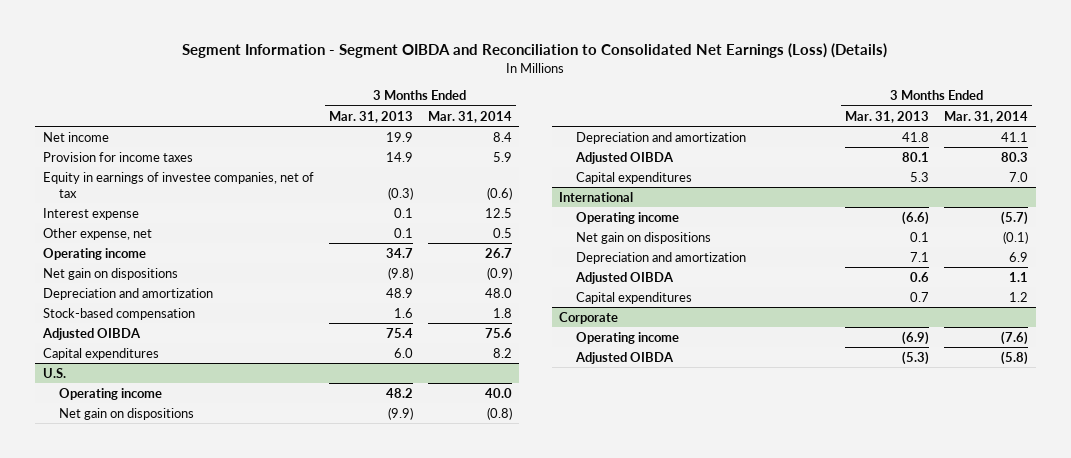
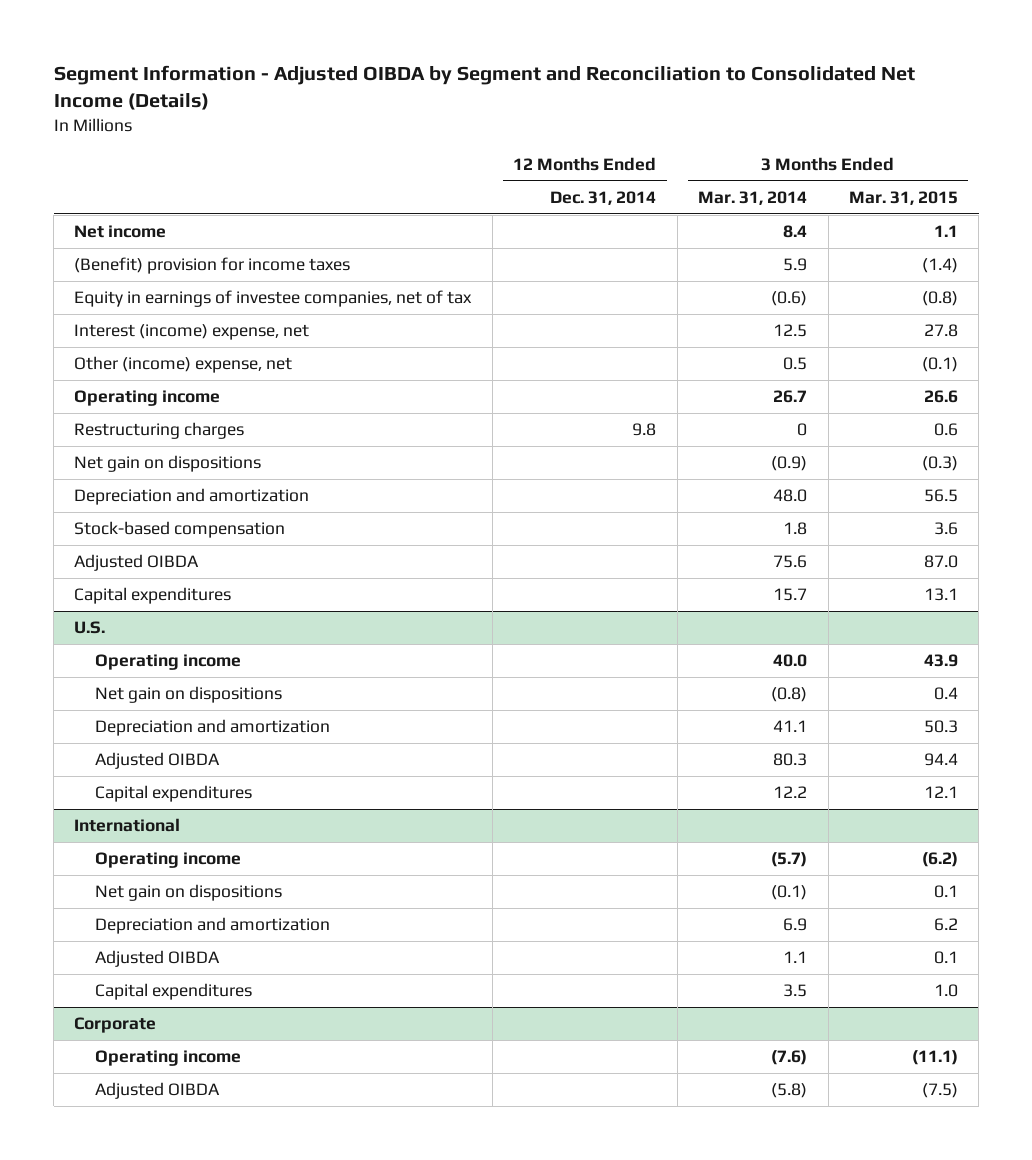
- Segment Information - Segment OIBDA and Reconciliation to Consolidated Net Earnings (Loss) (Details)
+ Segment Information - Adjusted OIBDA by Segment and Reconciliation to Consolidated Net Income (Details)
- | 3 Months Ended Mar. 31, 2013 | 3 Months Ended Mar. 31, 2014
+ | 12 Months Ended Dec. 31, 2014 | 3 Months Ended Mar. 31, 2014 | 3 Months Ended Mar. 31, 2015
- Provision for income taxes | 14.9 | 5.9
+ (Benefit) provision for income taxes | | 5.9 | (1.4)
- Interest expense | 0.1 | 12.5
- Other expense, net | 0.1 | 0.5
+ Interest (income) expense, net | | 12.5 | 27.8
+ Other (income) expense, net | | 0.5 | (0.1)
+ Restructuring charges | 9.8 | 0 | 0.6
- Capital expenditures | 6.0 | 8.2
+ Capital expenditures | | 15.7 | 13.1
@ U.S.
- Capital expenditures | 5.3 | 7.0
+ Capital expenditures | | 12.2 | 12.1
@ International
- Capital expenditures | 0.7 | 1.2
+ Capital expenditures | | 3.5 | 1.0

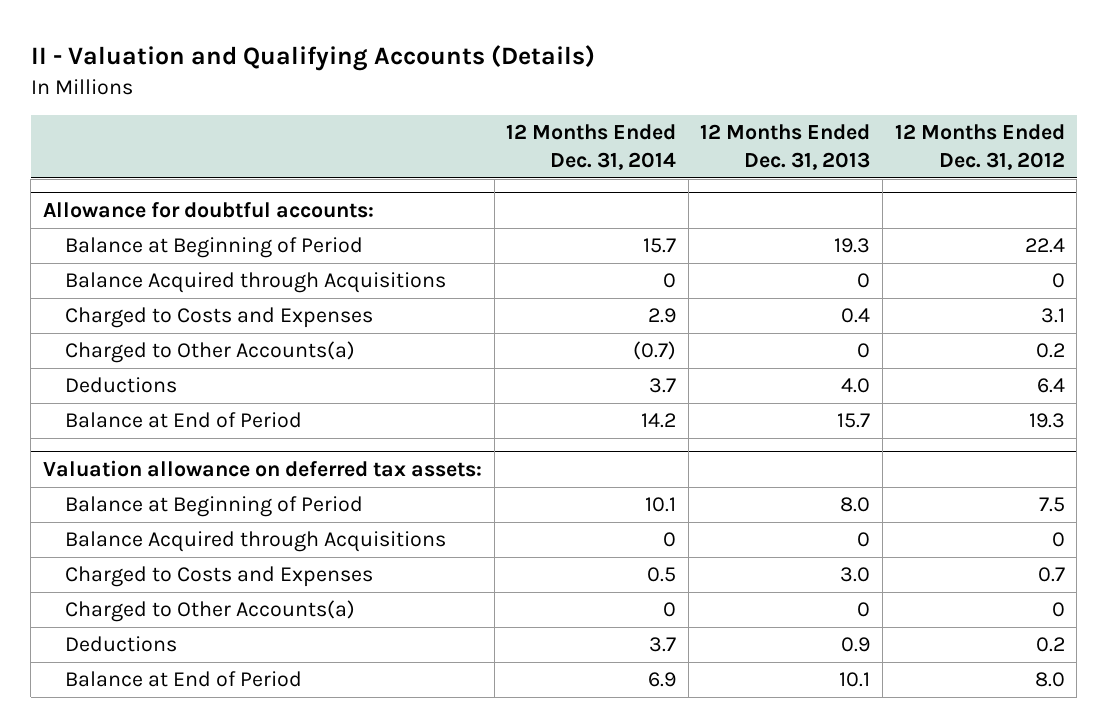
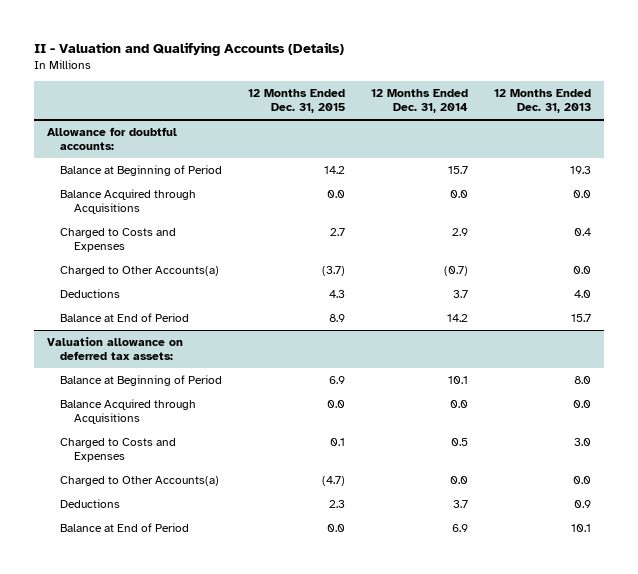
- | 12 Months Ended Dec. 31, 2014 | 12 Months Ended Dec. 31, 2013 | 12 Months Ended Dec. 31, 2012
+ | 12 Months Ended Dec. 31, 2015 | 12 Months Ended Dec. 31, 2014 | 12 Months Ended Dec. 31, 2013
@ Allowance for doubtful accounts:
- Balance Acquired through Acquisitions | 0 | 0 | 0
+ Balance Acquired through Acquisitions | 0.0 | 0.0 | 0.0
- Charged to Other Accounts(a) | (0.7) | 0 | 0.2
+ Charged to Other Accounts(a) | (3.7) | (0.7) | 0.0
@ Valuation allowance on deferred tax assets:
- Balance Acquired through Acquisitions | 0 | 0 | 0
+ Balance Acquired through Acquisitions | 0.0 | 0.0 | 0.0
- Charged to Other Accounts(a) | 0 | 0 | 0
+ Charged to Other Accounts(a) | (4.7) | 0.0 | 0.0

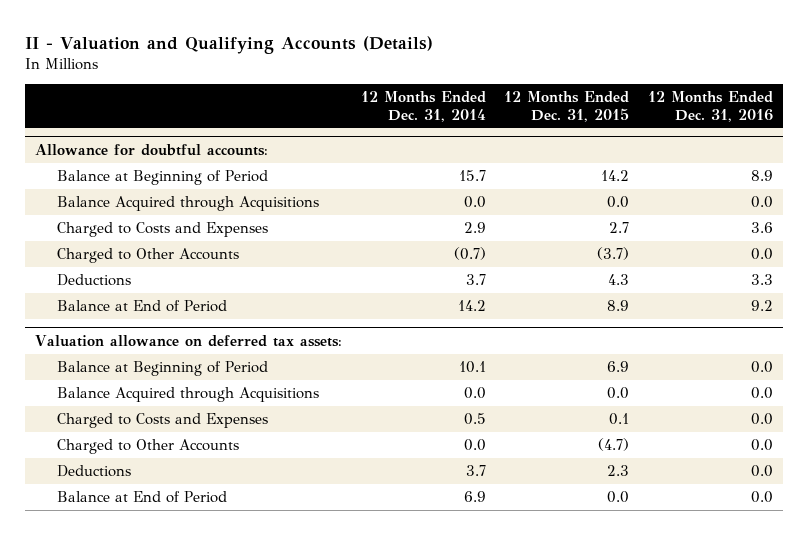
- | 12 Months Ended Dec. 31, 2015 | 12 Months Ended Dec. 31, 2014 | 12 Months Ended Dec. 31, 2013
+ | 12 Months Ended Dec. 31, 2014 | 12 Months Ended Dec. 31, 2015 | 12 Months Ended Dec. 31, 2016
@ Allowance for doubtful accounts:
- Charged to Other Accounts(a) | (3.7) | (0.7) | 0.0
+ Charged to Other Accounts | (0.7) | (3.7) | 0.0
@ Valuation allowance on deferred tax assets:
- Charged to Other Accounts(a) | (4.7) | 0.0 | 0.0
+ Charged to Other Accounts | 0.0 | (4.7) | 0.0

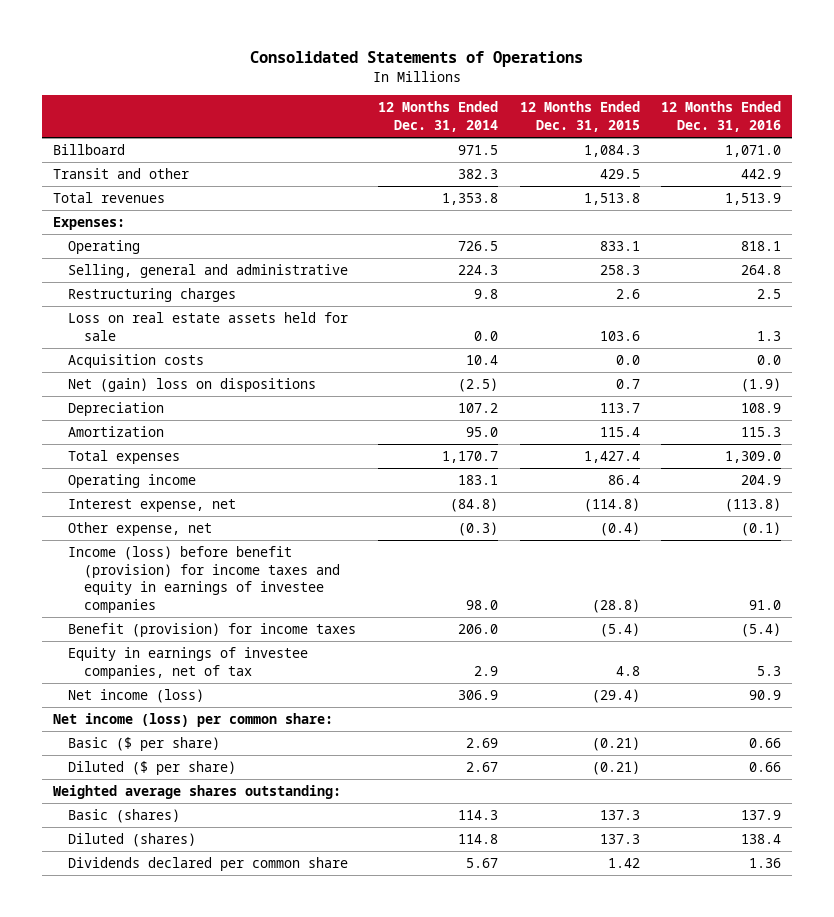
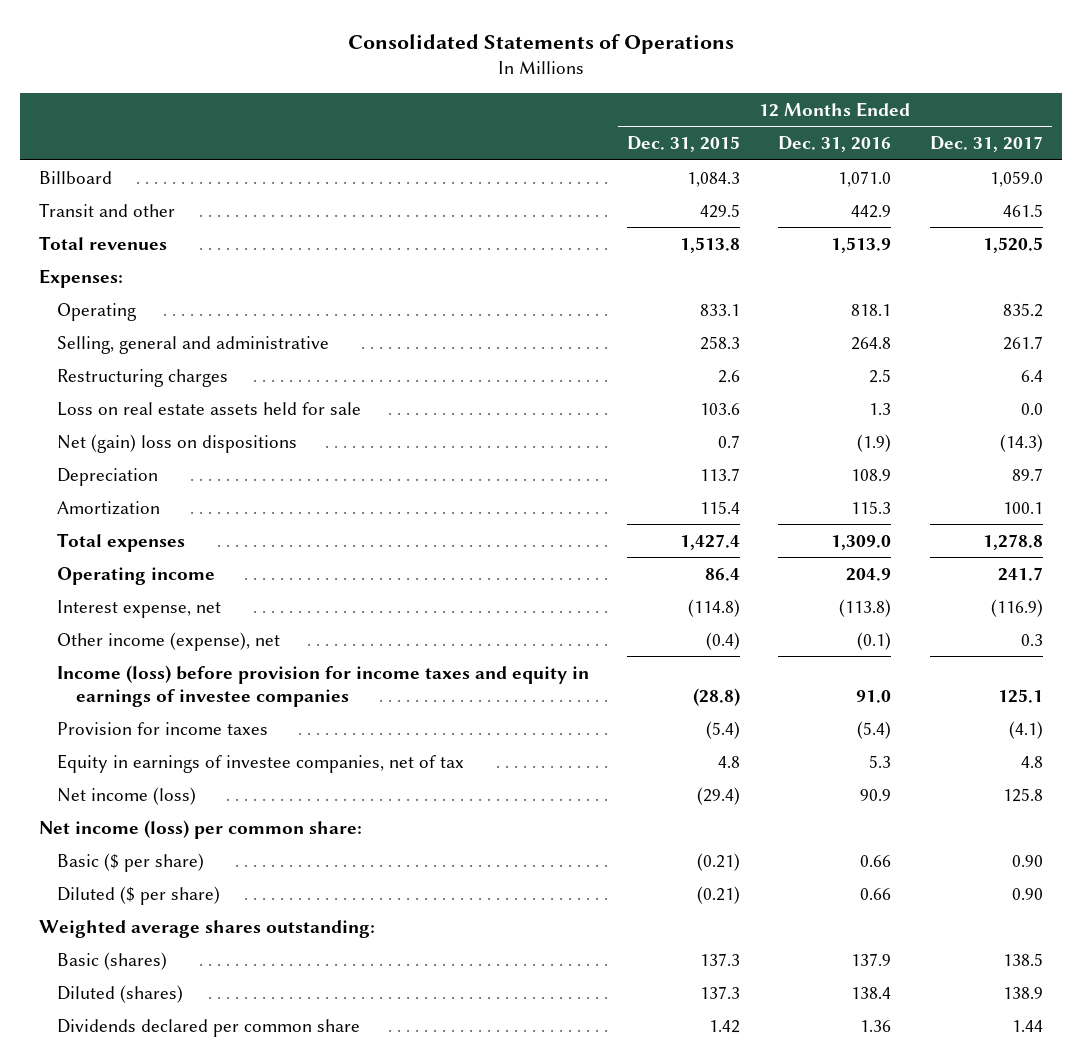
- | 12 Months Ended Dec. 31, 2014 | 12 Months Ended Dec. 31, 2015 | 12 Months Ended Dec. 31, 2016
+ | 12 Months Ended Dec. 31, 2015 | 12 Months Ended Dec. 31, 2016 | 12 Months Ended Dec. 31, 2017
- Acquisition costs | 10.4 | 0.0 | 0.0
- Other expense, net | (0.3) | (0.4) | (0.1)
- Income (loss) before benefit (provision) for income taxes and equity in earnings of investee companies | 98.0 | (28.8) | 91.0
- Benefit (provision) for income taxes | 206.0 | (5.4) | (5.4)
+ Other income (expense), net | (0.4) | (0.1) | 0.3
+ Income (loss) before provision for income taxes and equity in earnings of investee companies | (28.8) | 91.0 | 125.1
+ Provision for income taxes | (5.4) | (5.4) | (4.1)

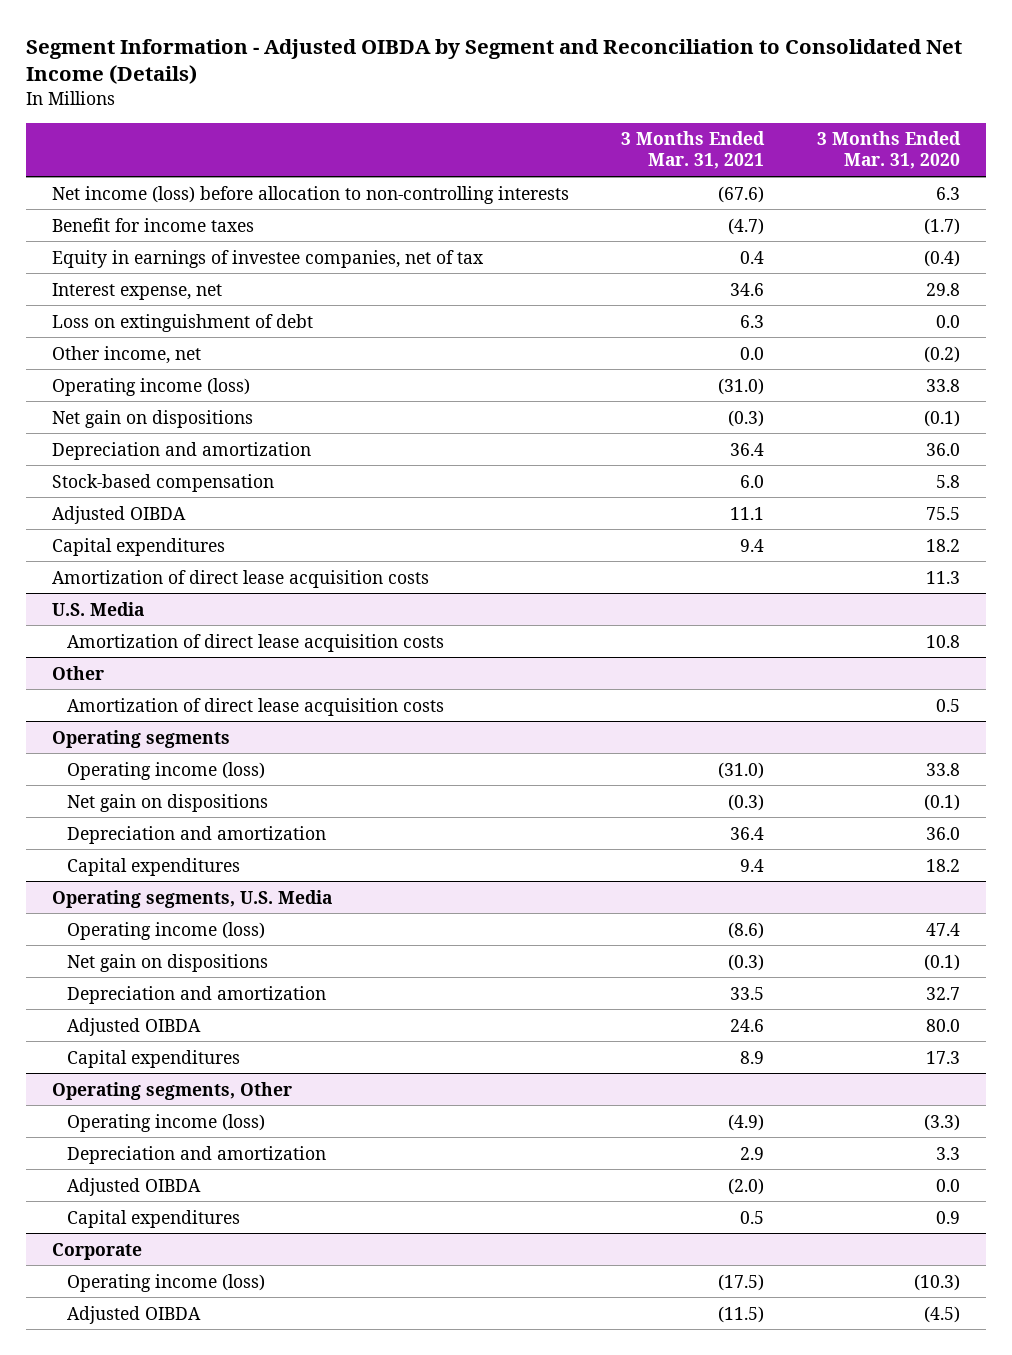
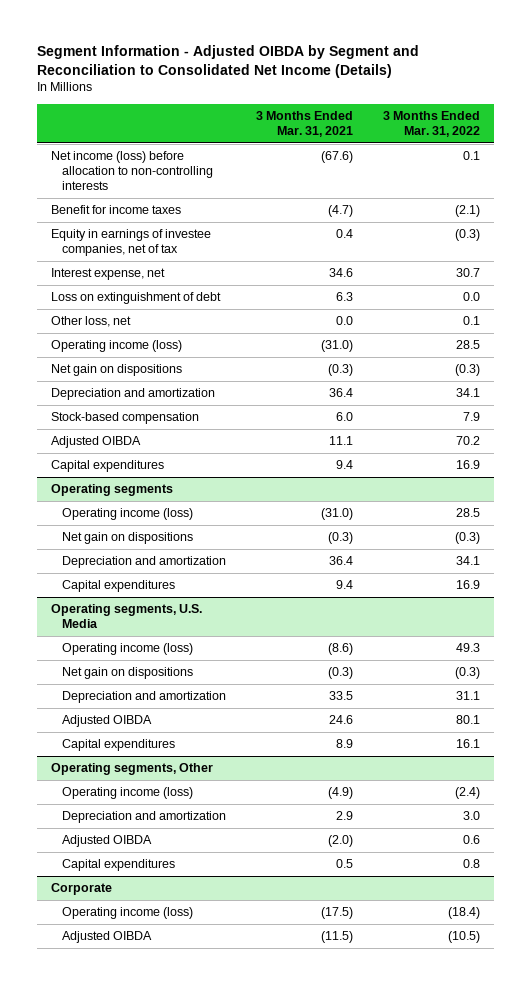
- | 3 Months Ended Mar. 31, 2021 | 3 Months Ended Mar. 31, 2020
+ | 3 Months Ended Mar. 31, 2021 | 3 Months Ended Mar. 31, 2022
- Other income, net | 0.0 | (0.2)
+ Other loss, net | 0.0 | 0.1
- Amortization of direct lease acquisition costs | | 11.3
- U.S. Media
- Amortization of direct lease acquisition costs | | 10.8
- Other
- Amortization of direct lease acquisition costs | | 0.5

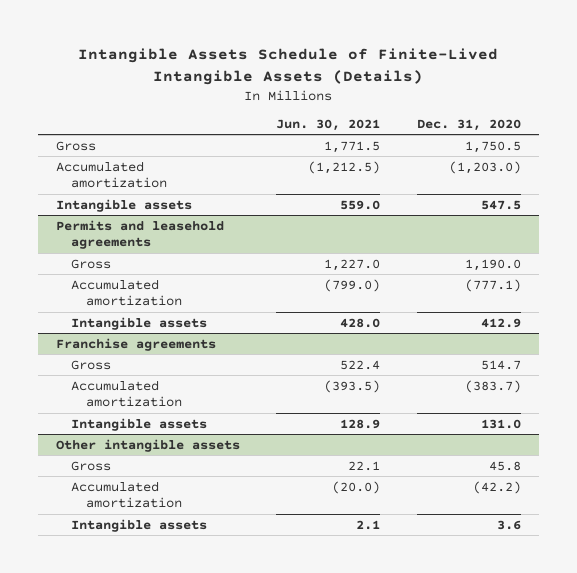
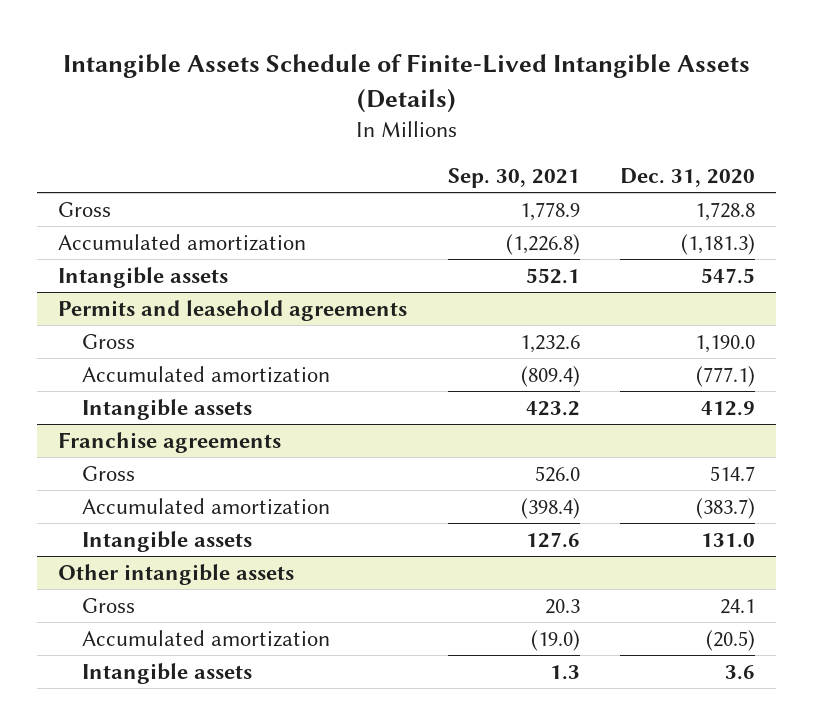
- | Jun. 30, 2021 | Dec. 31, 2020
+ | Sep. 30, 2021 | Dec. 31, 2020
- Gross | 1,771.5 | 1,750.5
- Accumulated amortization | (1,212.5) | (1,203.0)
+ Gross | 1,778.9 | 1,728.8
+ Accumulated amortization | (1,226.8) | (1,181.3)
@ Other intangible assets
- Gross | 22.1 | 45.8
- Accumulated amortization | (20.0) | (42.2)
+ Gross | 20.3 | 24.1
+ Accumulated amortization | (19.0) | (20.5)

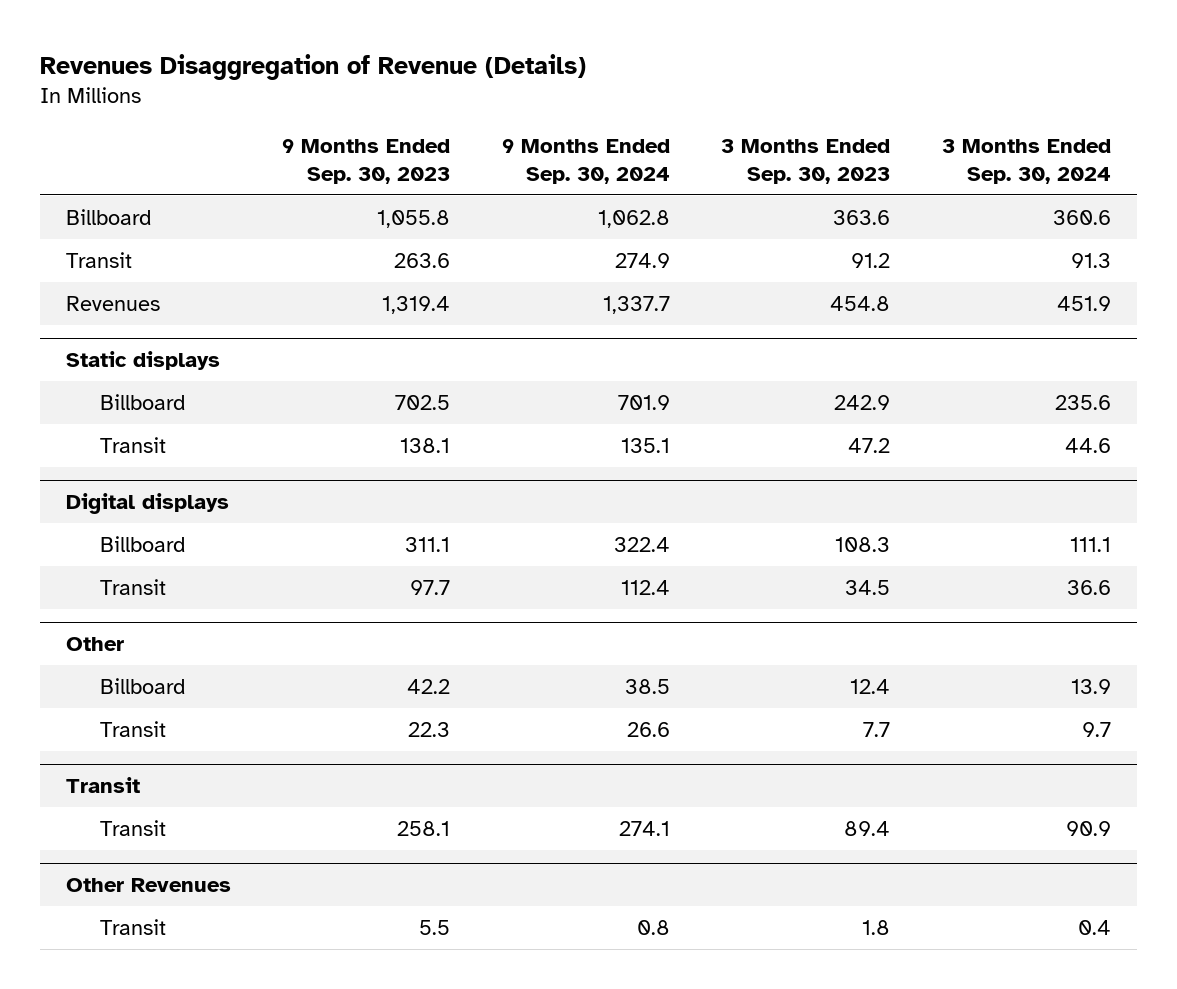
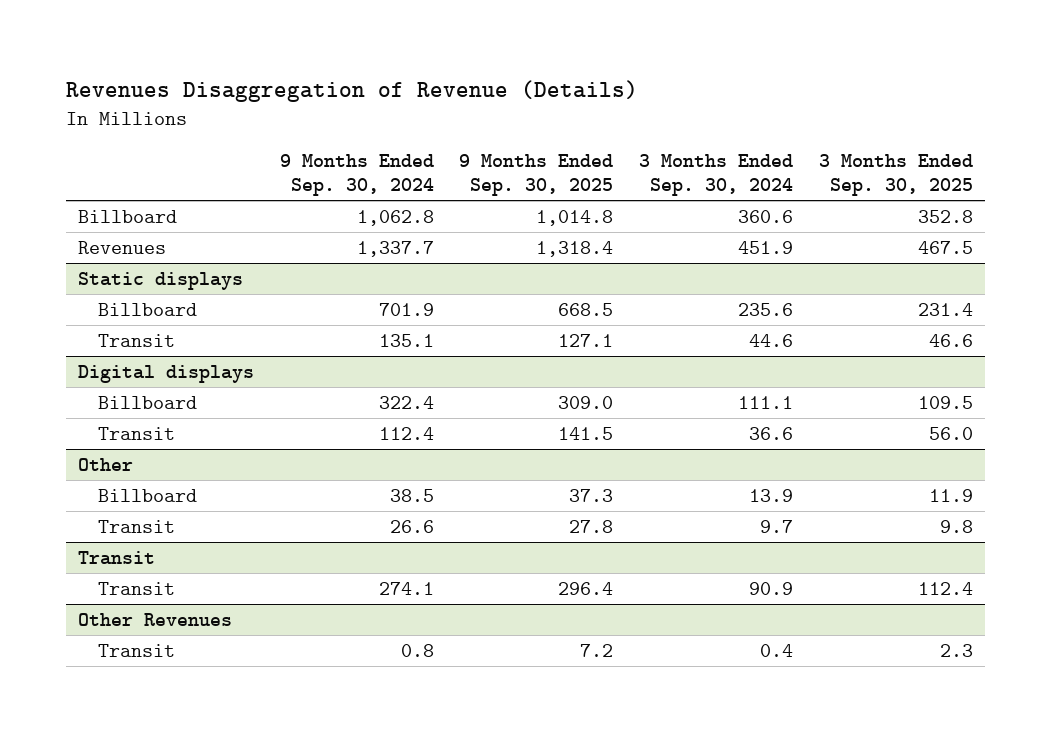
- | 9 Months Ended Sep. 30, 2023 | 9 Months Ended Sep. 30, 2024 | 3 Months Ended Sep. 30, 2023 | 3 Months Ended Sep. 30, 2024
+ | 9 Months Ended Sep. 30, 2024 | 9 Months Ended Sep. 30, 2025 | 3 Months Ended Sep. 30, 2024 | 3 Months Ended Sep. 30, 2025
- Transit | 263.6 | 274.9 | 91.2 | 91.3

